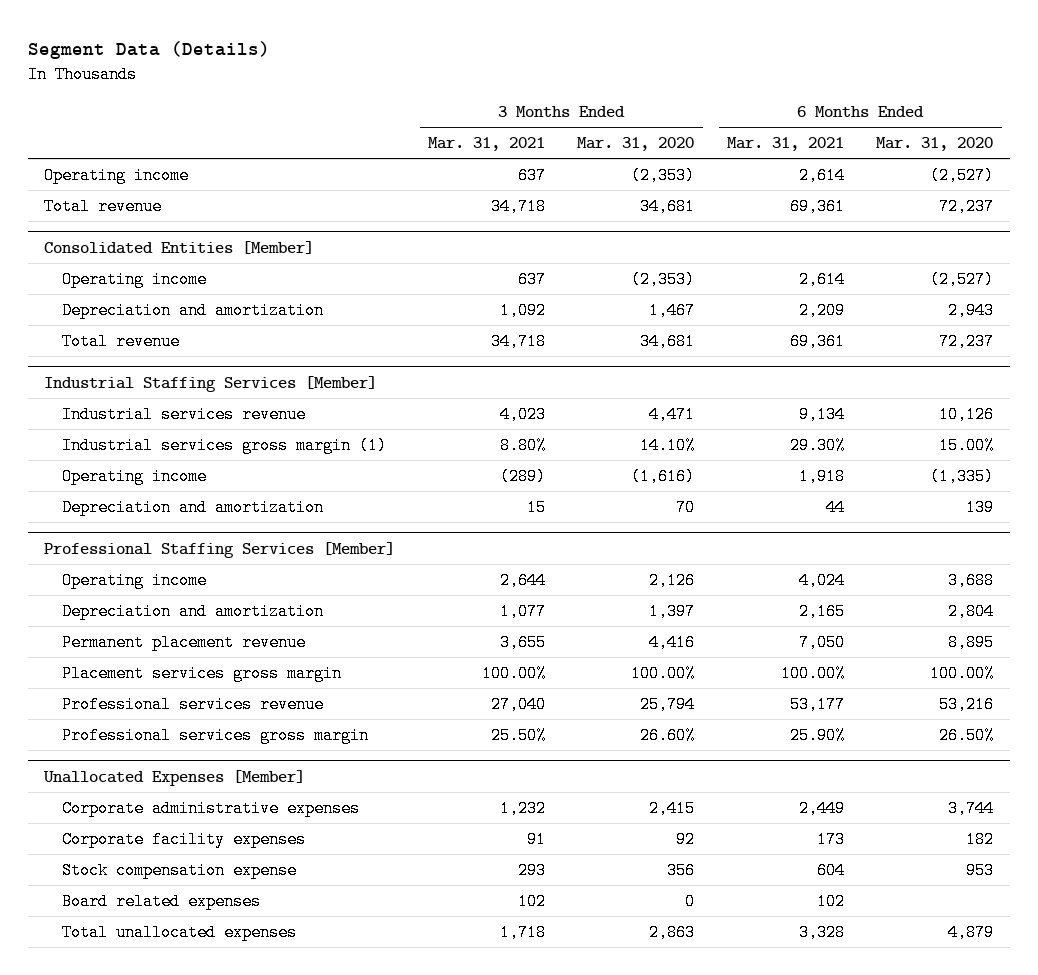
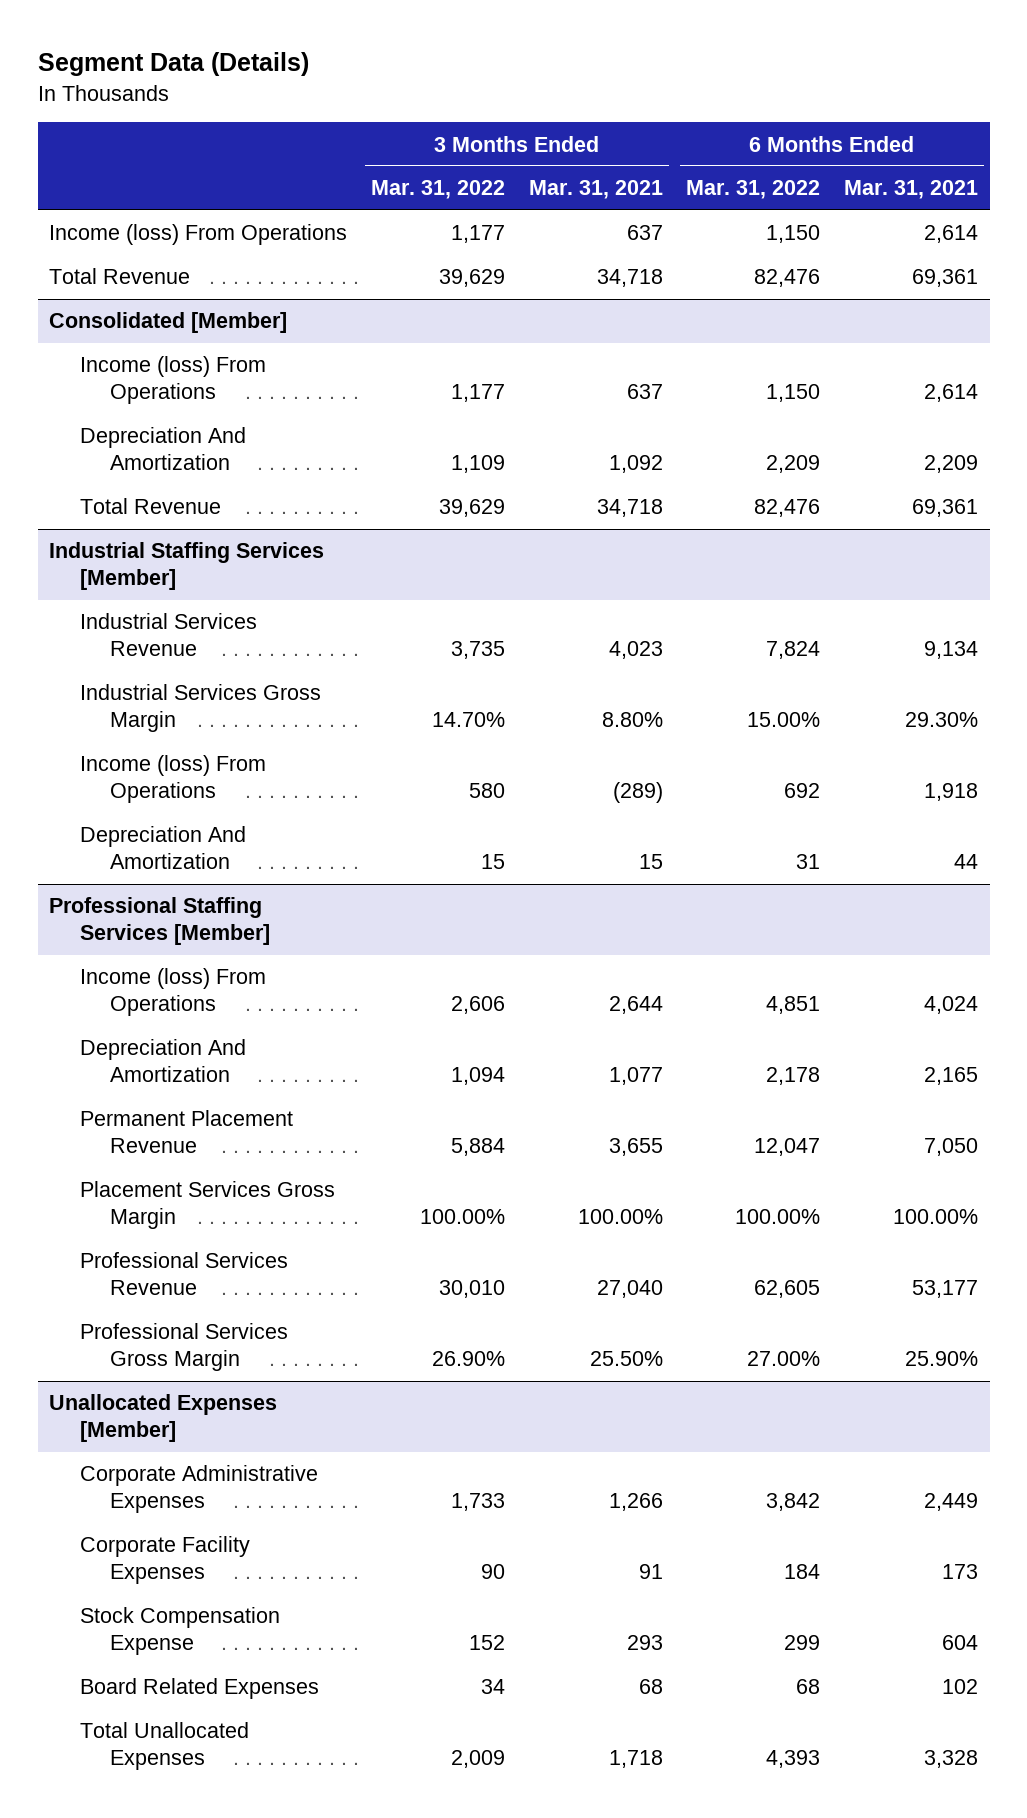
- | 3 Months Ended Mar. 31, 2021 | 3 Months Ended Mar. 31, 2020 | 6 Months Ended Mar. 31, 2021 | 6 Months Ended Mar. 31, 2020
+ | 3 Months Ended Mar. 31, 2022 | 3 Months Ended Mar. 31, 2021 | 6 Months Ended Mar. 31, 2022 | 6 Months Ended Mar. 31, 2021
- Operating income | 637 | (2,353) | 2,614 | (2,527)
- Total revenue | 34,718 | 34,681 | 69,361 | 72,237
- Consolidated Entities [Member]
- Operating income | 637 | (2,353) | 2,614 | (2,527)
- Depreciation and amortization | 1,092 | 1,467 | 2,209 | 2,943
- Total revenue | 34,718 | 34,681 | 69,361 | 72,237
+ Income (loss) From Operations | 1,177 | 637 | 1,150 | 2,614
+ Total Revenue | 39,629 | 34,718 | 82,476 | 69,361
+ Consolidated [Member]
+ Income (loss) From Operations | 1,177 | 637 | 1,150 | 2,614
+ Depreciation And Amortization | 1,109 | 1,092 | 2,209 | 2,209
+ Total Revenue | 39,629 | 34,718 | 82,476 | 69,361
@ Industrial Staffing Services [Member]
- Industrial services revenue | 4,023 | 4,471 | 9,134 | 10,126
- Industrial services gross margin (1) | 8.80% | 14.10% | 29.30% | 15.00%
- Operating income | (289) | (1,616) | 1,918 | (1,335)
- Depreciation and amortization | 15 | 70 | 44 | 139
+ Industrial Services Revenue | 3,735 | 4,023 | 7,824 | 9,134
+ Industrial Services Gross Margin | 14.70% | 8.80% | 15.00% | 29.30%
+ Income (loss) From Operations | 580 | (289) | 692 | 1,918
+ Depreciation And Amortization | 15 | 15 | 31 | 44
@ Professional Staffing Services [Member]
- Operating income | 2,644 | 2,126 | 4,024 | 3,688
- Depreciation and amortization | 1,077 | 1,397 | 2,165 | 2,804
- Permanent placement revenue | 3,655 | 4,416 | 7,050 | 8,895
- Placement services gross margin | 100.00% | 100.00% | 100.00% | 100.00%
- Professional services revenue | 27,040 | 25,794 | 53,177 | 53,216
- Professional services gross margin | 25.50% | 26.60% | 25.90% | 26.50%
+ Income (loss) From Operations | 2,606 | 2,644 | 4,851 | 4,024
+ Depreciation And Amortization | 1,094 | 1,077 | 2,178 | 2,165
+ Permanent Placement Revenue | 5,884 | 3,655 | 12,047 | 7,050
+ Placement Services Gross Margin | 100.00% | 100.00% | 100.00% | 100.00%
+ Professional Services Revenue | 30,010 | 27,040 | 62,605 | 53,177
+ Professional Services Gross Margin | 26.90% | 25.50% | 27.00% | 25.90%
@ Unallocated Expenses [Member]
- Corporate administrative expenses | 1,232 | 2,415 | 2,449 | 3,744
- Corporate facility expenses | 91 | 92 | 173 | 182
- Stock compensation expense | 293 | 356 | 604 | 953
- Board related expenses | 102 | 0 | 102 |
- Total unallocated expenses | 1,718 | 2,863 | 3,328 | 4,879
+ Corporate Administrative Expenses | 1,733 | 1,266 | 3,842 | 2,449
+ Corporate Facility Expenses | 90 | 91 | 184 | 173
+ Stock Compensation Expense | 152 | 293 | 299 | 604
+ Board Related Expenses | 34 | 68 | 68 | 102
+ Total Unallocated Expenses | 2,009 | 1,718 | 4,393 | 3,328

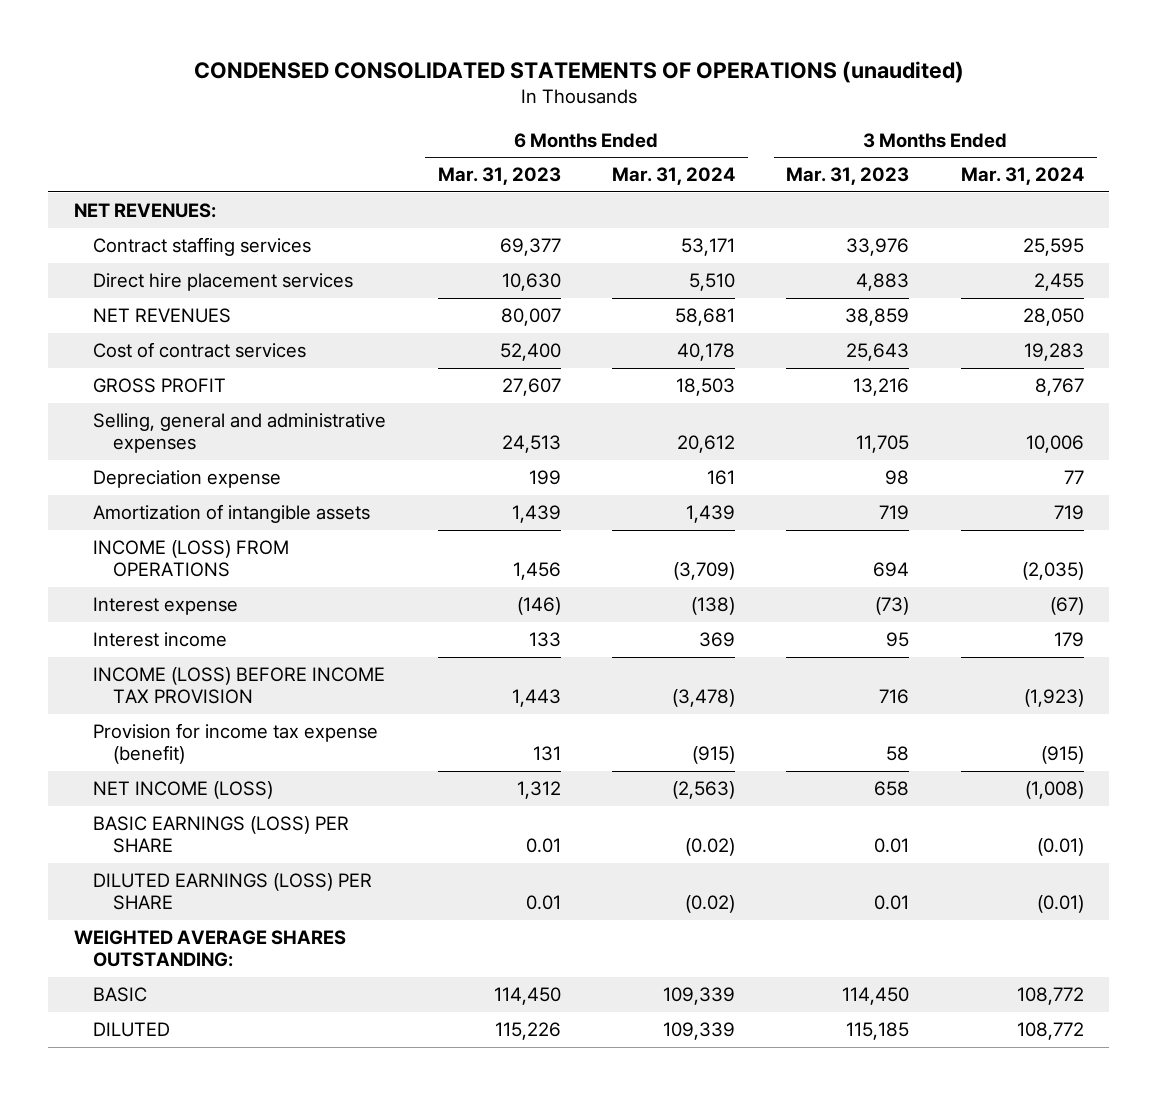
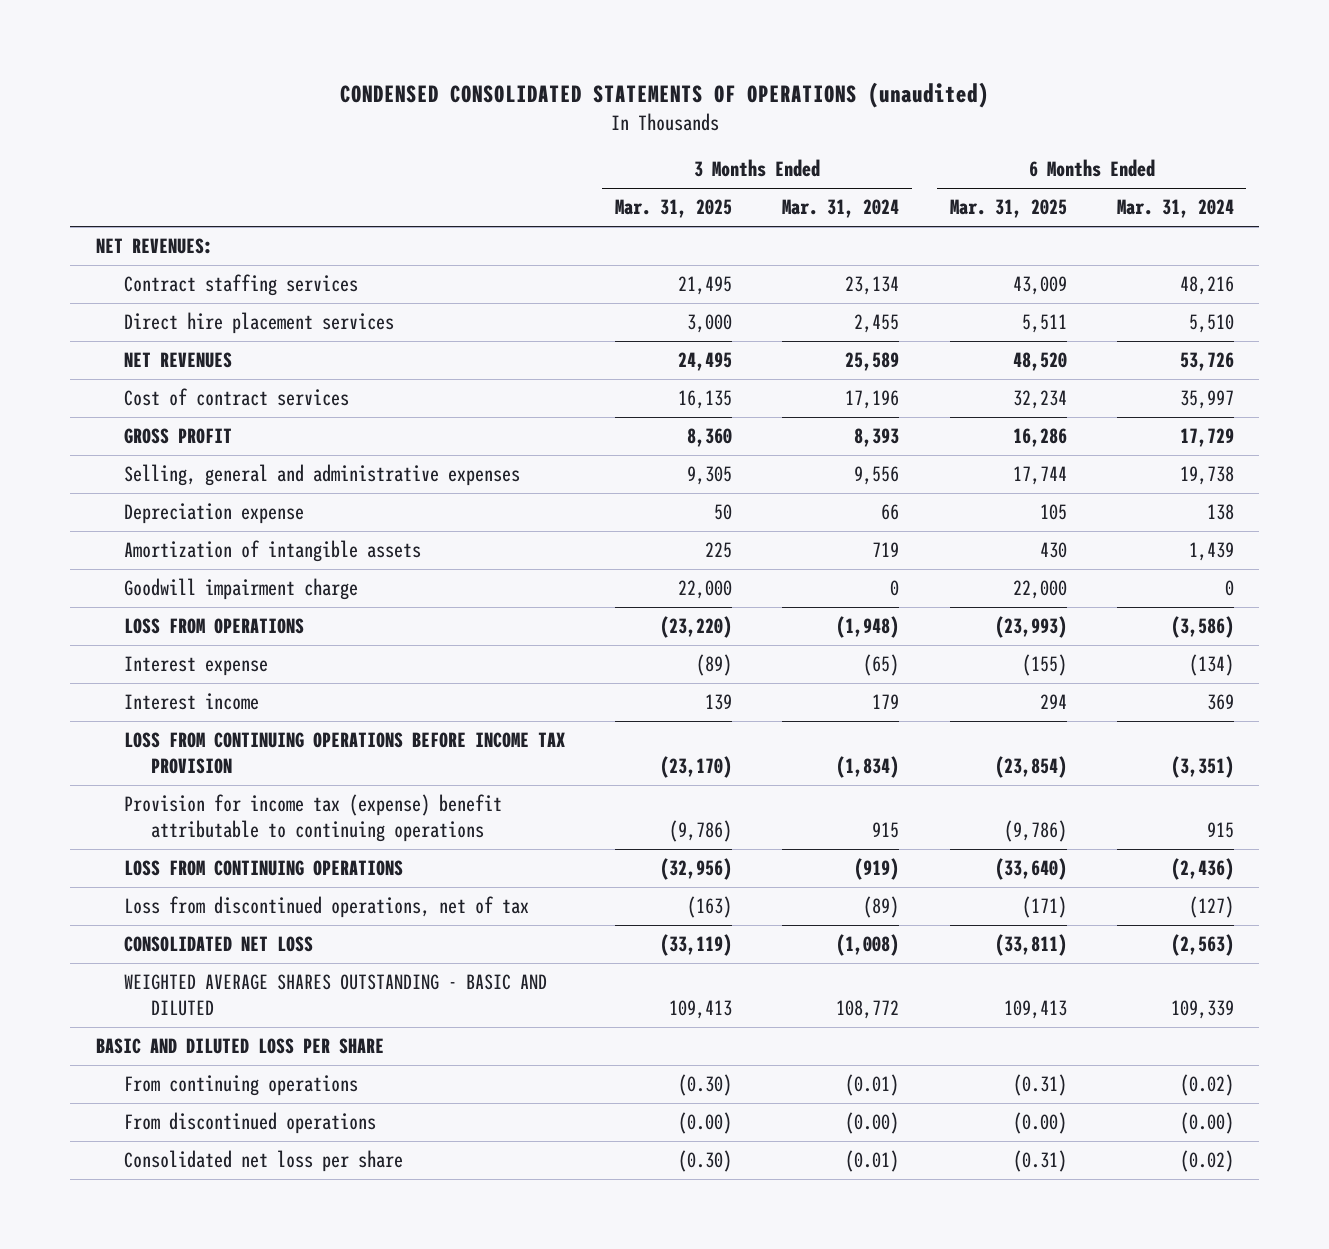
- | 6 Months Ended Mar. 31, 2023 | 6 Months Ended Mar. 31, 2024 | 3 Months Ended Mar. 31, 2023 | 3 Months Ended Mar. 31, 2024
+ | 3 Months Ended Mar. 31, 2025 | 3 Months Ended Mar. 31, 2024 | 6 Months Ended Mar. 31, 2025 | 6 Months Ended Mar. 31, 2024
- Contract staffing services | 69,377 | 53,171 | 33,976 | 25,595
+ Contract staffing services | 21,495 | 23,134 | 43,009 | 48,216
- NET REVENUES | 80,007 | 58,681 | 38,859 | 28,050
- Cost of contract services | 52,400 | 40,178 | 25,643 | 19,283
- GROSS PROFIT | 27,607 | 18,503 | 13,216 | 8,767
- Selling, general and administrative expenses | 24,513 | 20,612 | 11,705 | 10,006
- Depreciation expense | 199 | 161 | 98 | 77
+ NET REVENUES | 24,495 | 25,589 | 48,520 | 53,726
+ Cost of contract services | 16,135 | 17,196 | 32,234 | 35,997
+ GROSS PROFIT | 8,360 | 8,393 | 16,286 | 17,729
+ Selling, general and administrative expenses | 9,305 | 9,556 | 17,744 | 19,738
+ Depreciation expense | 50 | 66 | 105 | 138
- INCOME (LOSS) FROM OPERATIONS | 1,456 | (3,709) | 694 | (2,035)
- Interest expense | (146) | (138) | (73) | (67)
+ Goodwill impairment charge | 22,000 | 0 | 22,000 | 0
+ LOSS FROM OPERATIONS | (23,220) | (1,948) | (23,993) | (3,586)
+ Interest expense | (89) | (65) | (155) | (134)
- INCOME (LOSS) BEFORE INCOME TAX PROVISION | 1,443 | (3,478) | 716 | (1,923)
- Provision for income tax expense (benefit) | 131 | (915) | 58 | (915)
- NET INCOME (LOSS) | 1,312 | (2,563) | 658 | (1,008)
- BASIC EARNINGS (LOSS) PER SHARE | 0.01 | (0.02) | 0.01 | (0.01)
- DILUTED EARNINGS (LOSS) PER SHARE | 0.01 | (0.02) | 0.01 | (0.01)
- WEIGHTED AVERAGE SHARES OUTSTANDING:
- BASIC | 114,450 | 109,339 | 114,450 | 108,772
- DILUTED | 115,226 | 109,339 | 115,185 | 108,772
+ LOSS FROM CONTINUING OPERATIONS BEFORE INCOME TAX PROVISION | (23,170) | (1,834) | (23,854) | (3,351)
+ Provision for income tax (expense) benefit attributable to continuing operations | (9,786) | 915 | (9,786) | 915
+ LOSS FROM CONTINUING OPERATIONS | (32,956) | (919) | (33,640) | (2,436)
+ Loss from discontinued operations, net of tax | (163) | (89) | (171) | (127)
+ CONSOLIDATED NET LOSS | (33,119) | (1,008) | (33,811) | (2,563)
+ WEIGHTED AVERAGE SHARES OUTSTANDING - BASIC AND DILUTED | 109,413 | 108,772 | 109,413 | 109,339
+ BASIC AND DILUTED LOSS PER SHARE
+ From continuing operations | (0.30) | (0.01) | (0.31) | (0.02)
+ From discontinued operations | (0.00) | (0.00) | (0.00) | (0.00)
+ Consolidated net loss per share | (0.30) | (0.01) | (0.31) | (0.02)

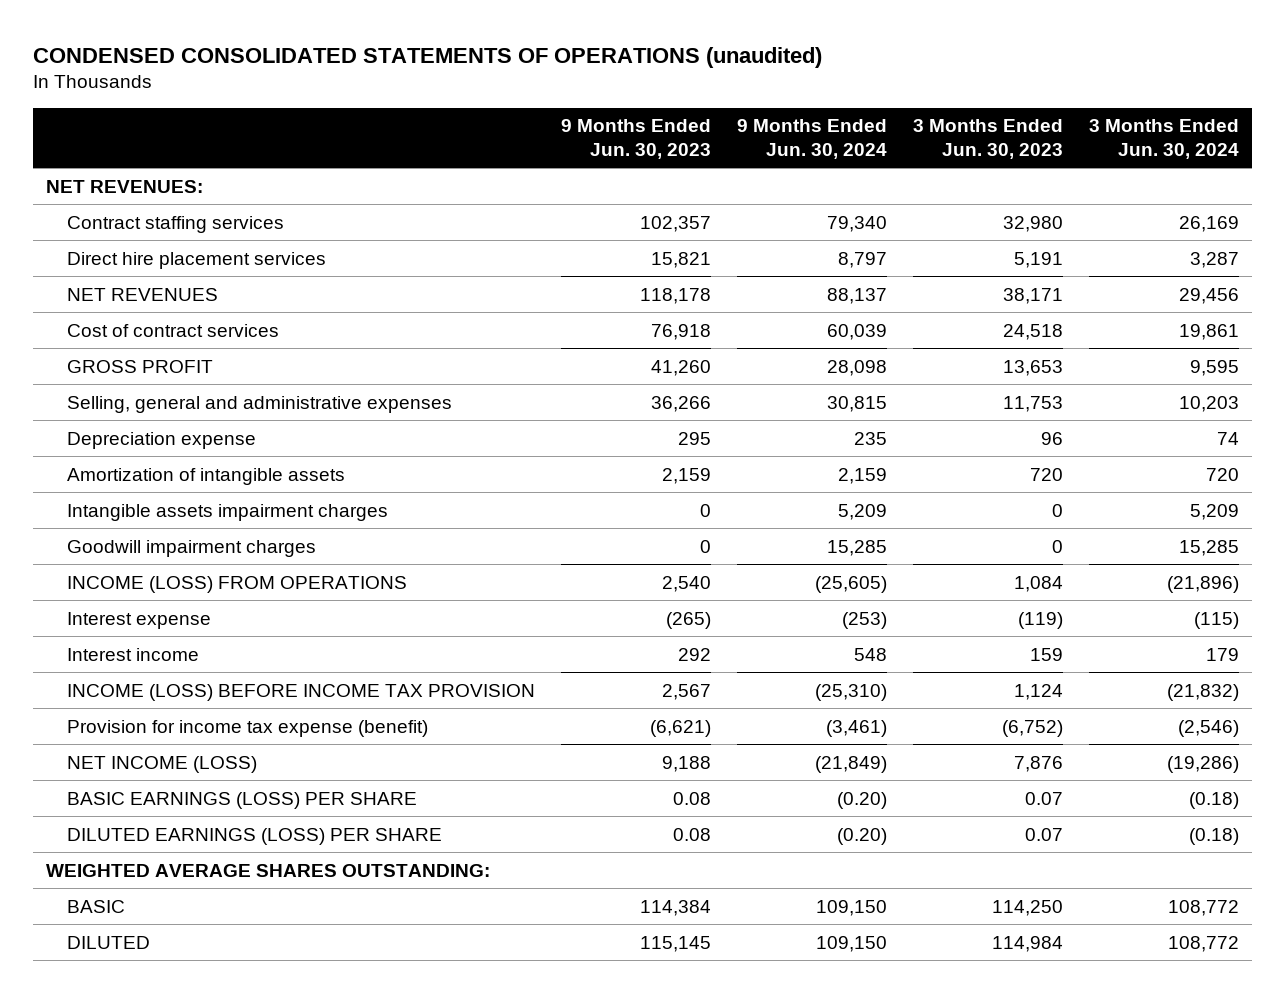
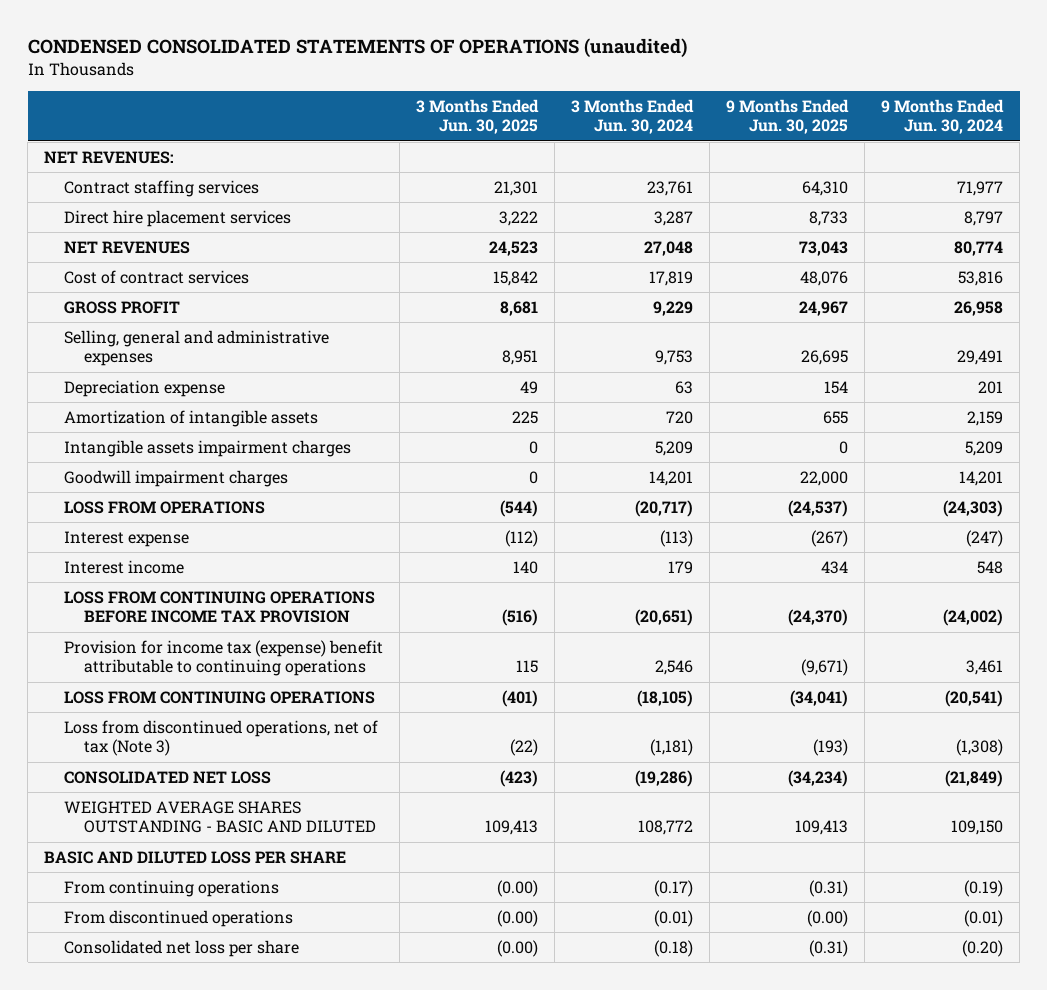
- | 9 Months Ended Jun. 30, 2023 | 9 Months Ended Jun. 30, 2024 | 3 Months Ended Jun. 30, 2023 | 3 Months Ended Jun. 30, 2024
+ | 3 Months Ended Jun. 30, 2025 | 3 Months Ended Jun. 30, 2024 | 9 Months Ended Jun. 30, 2025 | 9 Months Ended Jun. 30, 2024
- Contract staffing services | 102,357 | 79,340 | 32,980 | 26,169
+ Contract staffing services | 21,301 | 23,761 | 64,310 | 71,977
- NET REVENUES | 118,178 | 88,137 | 38,171 | 29,456
- Cost of contract services | 76,918 | 60,039 | 24,518 | 19,861
- GROSS PROFIT | 41,260 | 28,098 | 13,653 | 9,595
- Selling, general and administrative expenses | 36,266 | 30,815 | 11,753 | 10,203
- Depreciation expense | 295 | 235 | 96 | 74
+ NET REVENUES | 24,523 | 27,048 | 73,043 | 80,774
+ Cost of contract services | 15,842 | 17,819 | 48,076 | 53,816
+ GROSS PROFIT | 8,681 | 9,229 | 24,967 | 26,958
+ Selling, general and administrative expenses | 8,951 | 9,753 | 26,695 | 29,491
+ Depreciation expense | 49 | 63 | 154 | 201
- Goodwill impairment charges | 0 | 15,285 | 0 | 15,285
- INCOME (LOSS) FROM OPERATIONS | 2,540 | (25,605) | 1,084 | (21,896)
- Interest expense | (265) | (253) | (119) | (115)
+ Goodwill impairment charges | 0 | 14,201 | 22,000 | 14,201
+ LOSS FROM OPERATIONS | (544) | (20,717) | (24,537) | (24,303)
+ Interest expense | (112) | (113) | (267) | (247)
- INCOME (LOSS) BEFORE INCOME TAX PROVISION | 2,567 | (25,310) | 1,124 | (21,832)
- Provision for income tax expense (benefit) | (6,621) | (3,461) | (6,752) | (2,546)
- NET INCOME (LOSS) | 9,188 | (21,849) | 7,876 | (19,286)
- BASIC EARNINGS (LOSS) PER SHARE | 0.08 | (0.20) | 0.07 | (0.18)
- DILUTED EARNINGS (LOSS) PER SHARE | 0.08 | (0.20) | 0.07 | (0.18)
- WEIGHTED AVERAGE SHARES OUTSTANDING:
- BASIC | 114,384 | 109,150 | 114,250 | 108,772
- DILUTED | 115,145 | 109,150 | 114,984 | 108,772
+ LOSS FROM CONTINUING OPERATIONS BEFORE INCOME TAX PROVISION | (516) | (20,651) | (24,370) | (24,002)
+ Provision for income tax (expense) benefit attributable to continuing operations | 115 | 2,546 | (9,671) | 3,461
+ LOSS FROM CONTINUING OPERATIONS | (401) | (18,105) | (34,041) | (20,541)
+ Loss from discontinued operations, net of tax (Note 3) | (22) | (1,181) | (193) | (1,308)
+ CONSOLIDATED NET LOSS | (423) | (19,286) | (34,234) | (21,849)
+ WEIGHTED AVERAGE SHARES OUTSTANDING - BASIC AND DILUTED | 109,413 | 108,772 | 109,413 | 109,150
+ BASIC AND DILUTED LOSS PER SHARE
+ From continuing operations | (0.00) | (0.17) | (0.31) | (0.19)
+ From discontinued operations | (0.00) | (0.01) | (0.00) | (0.01)
+ Consolidated net loss per share | (0.00) | (0.18) | (0.31) | (0.20)

